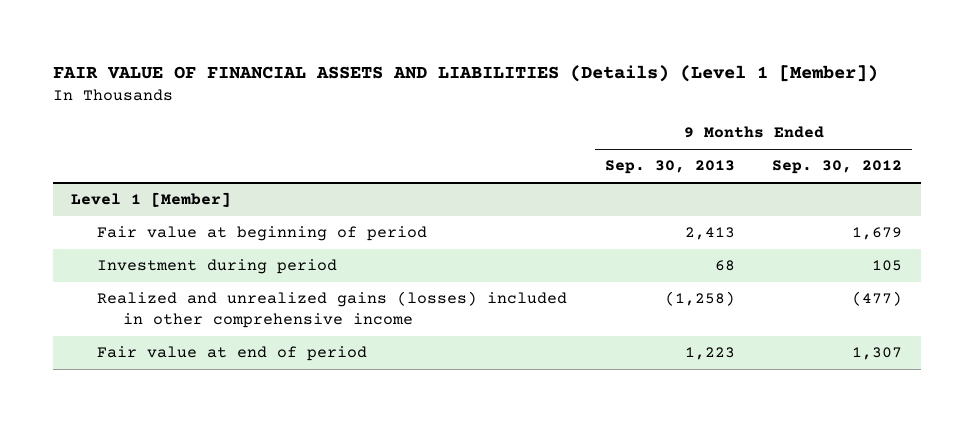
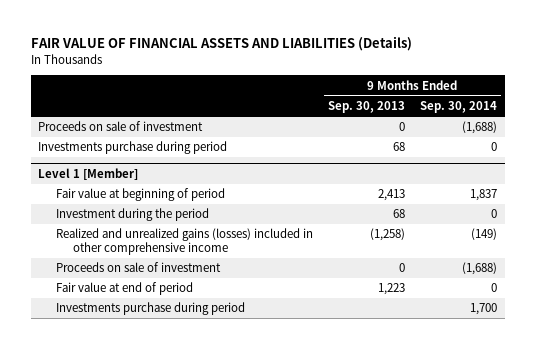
- FAIR VALUE OF FINANCIAL ASSETS AND LIABILITIES (Details) (Level 1 [Member])
+ FAIR VALUE OF FINANCIAL ASSETS AND LIABILITIES (Details)
- | 9 Months Ended Sep. 30, 2013 | 9 Months Ended Sep. 30, 2012
+ | 9 Months Ended Sep. 30, 2013 | 9 Months Ended Sep. 30, 2014
+ Proceeds on sale of investment | 0 | (1,688)
+ Investments purchase during period | 68 | 0
@ Level 1 [Member]
- Investment during period | 68 | 105
+ Investment during the period | 68 | 0
+ Proceeds on sale of investment | 0 | (1,688)
+ Investments purchase during period | | 1,700

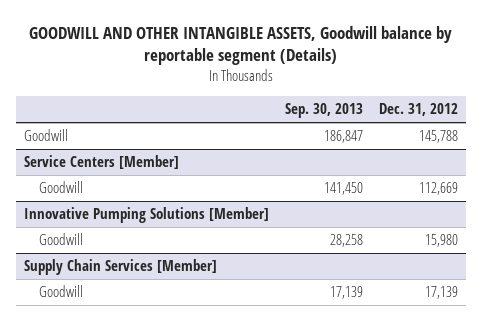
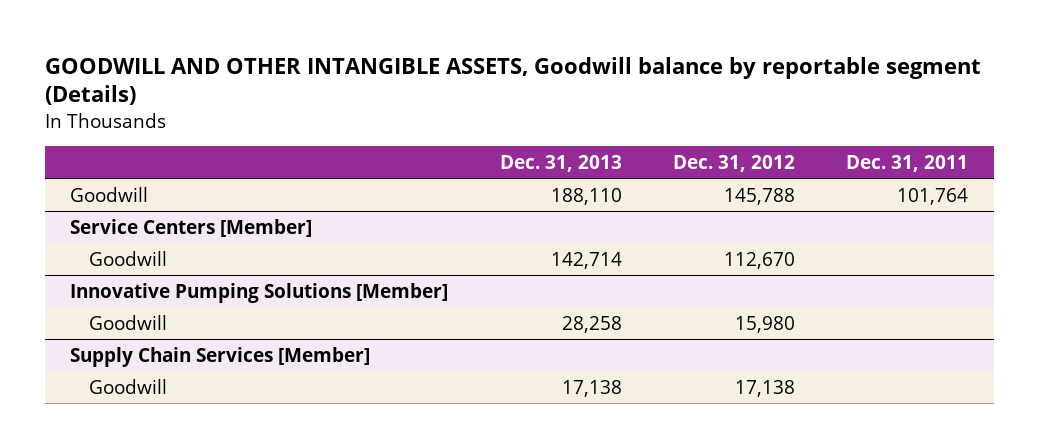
- | Sep. 30, 2013 | Dec. 31, 2012
+ | Dec. 31, 2013 | Dec. 31, 2012 | Dec. 31, 2011
@ Service Centers [Member]
- Goodwill | 141,450 | 112,669
+ Goodwill | 142,714 | 112,670 |
@ Supply Chain Services [Member]
- Goodwill | 17,139 | 17,139
+ Goodwill | 17,138 | 17,138 |

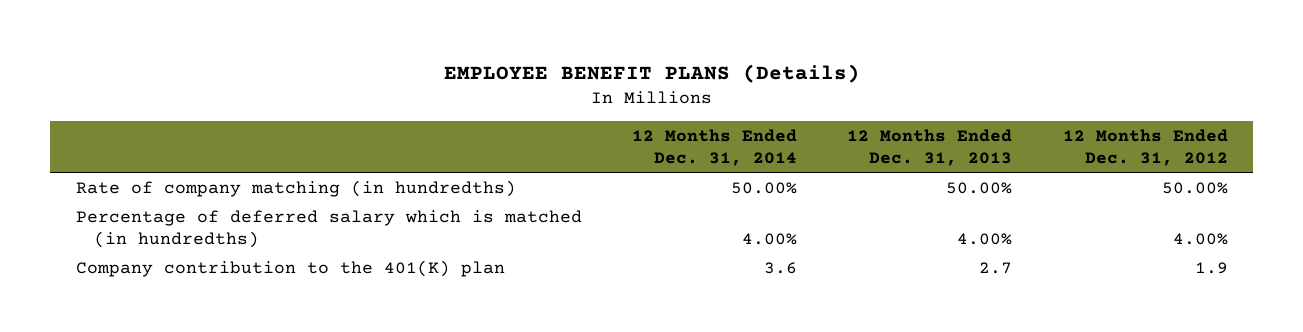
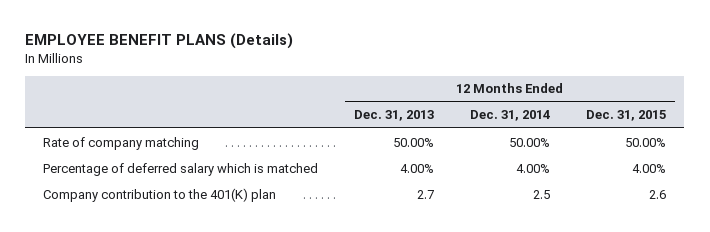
- | 12 Months Ended Dec. 31, 2014 | 12 Months Ended Dec. 31, 2013 | 12 Months Ended Dec. 31, 2012
+ | 12 Months Ended Dec. 31, 2013 | 12 Months Ended Dec. 31, 2014 | 12 Months Ended Dec. 31, 2015
- Rate of company matching (in hundredths) | 50.00% | 50.00% | 50.00%
- Percentage of deferred salary which is matched (in hundredths) | 4.00% | 4.00% | 4.00%
- Company contribution to the 401(K) plan | 3.6 | 2.7 | 1.9
+ Rate of company matching | 50.00% | 50.00% | 50.00%
+ Percentage of deferred salary which is matched | 4.00% | 4.00% | 4.00%
+ Company contribution to the 401(K) plan | 2.7 | 2.5 | 2.6

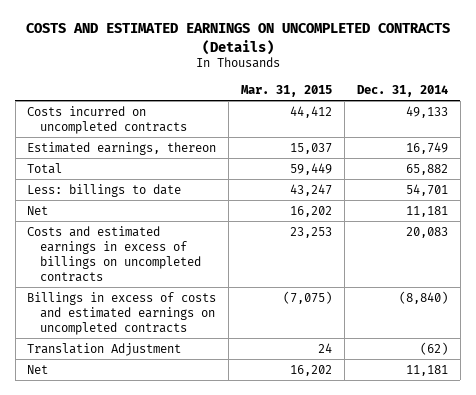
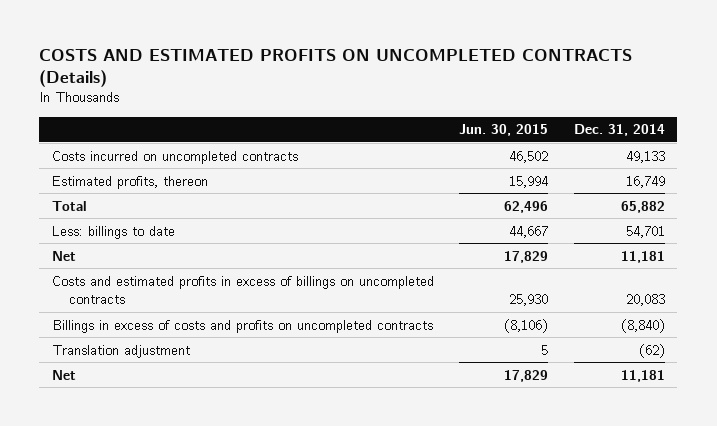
- COSTS AND ESTIMATED EARNINGS ON UNCOMPLETED CONTRACTS (Details)
+ COSTS AND ESTIMATED PROFITS ON UNCOMPLETED CONTRACTS (Details)
- | Mar. 31, 2015 | Dec. 31, 2014
+ | Jun. 30, 2015 | Dec. 31, 2014
- Estimated earnings, thereon | 15,037 | 16,749
+ Estimated profits, thereon | 15,994 | 16,749
- Costs and estimated earnings in excess of billings on uncompleted contracts | 23,253 | 20,083
- Billings in excess of costs and estimated earnings on uncompleted contracts | (7,075) | (8,840)
- Translation Adjustment | 24 | (62)
+ Costs and estimated profits in excess of billings on uncompleted contracts | 25,930 | 20,083
+ Billings in excess of costs and profits on uncompleted contracts | (8,106) | (8,840)
+ Translation adjustment | 5 | (62)

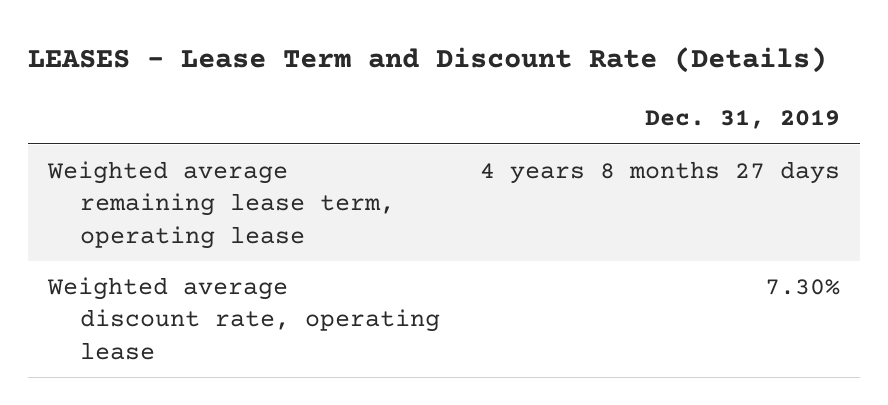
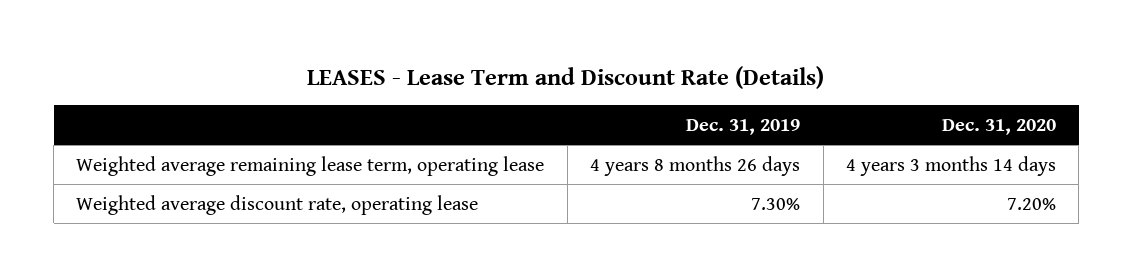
- | Dec. 31, 2019
+ | Dec. 31, 2019 | Dec. 31, 2020
- Weighted average remaining lease term, operating lease | 4 years 8 months 27 days
+ Weighted average remaining lease term, operating lease | 4 years 8 months 26 days | 4 years 3 months 14 days

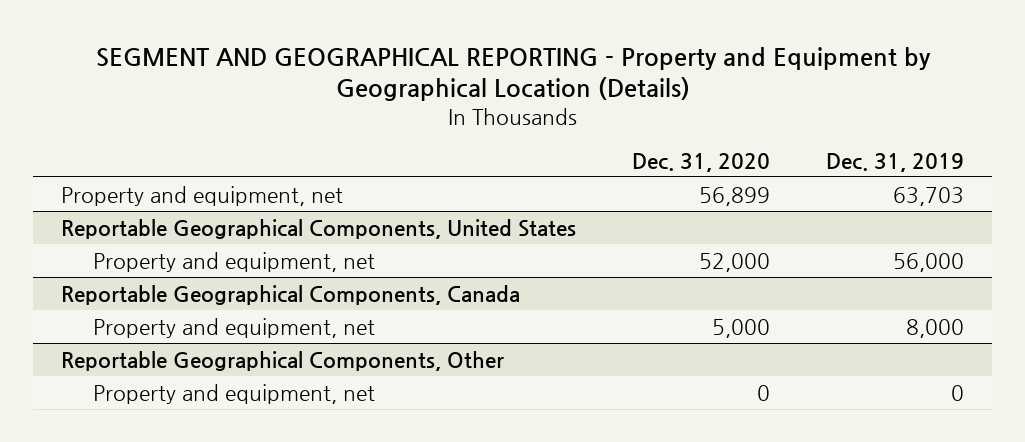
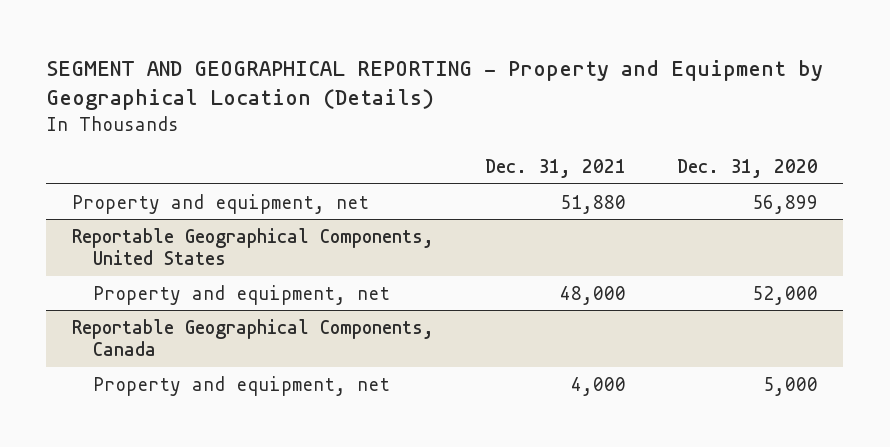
- | Dec. 31, 2020 | Dec. 31, 2019
+ | Dec. 31, 2021 | Dec. 31, 2020
- Reportable Geographical Components, Other
- Property and equipment, net | 0 | 0

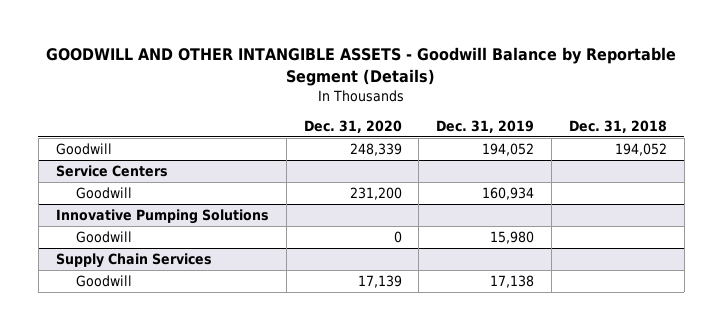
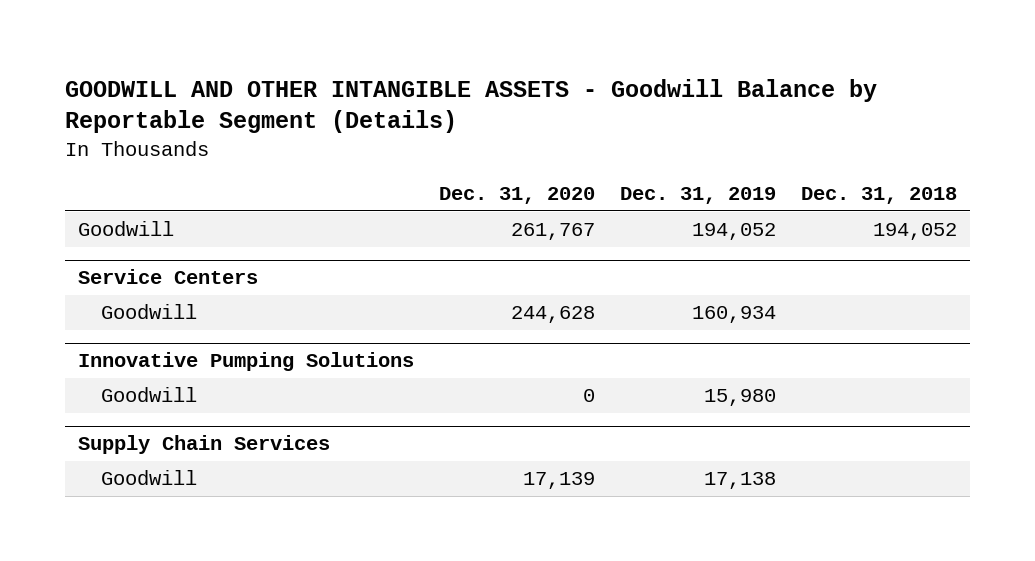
- Goodwill | 248,339 | 194,052 | 194,052
+ Goodwill | 261,767 | 194,052 | 194,052
@ Service Centers
- Goodwill | 231,200 | 160,934 |
+ Goodwill | 244,628 | 160,934 |

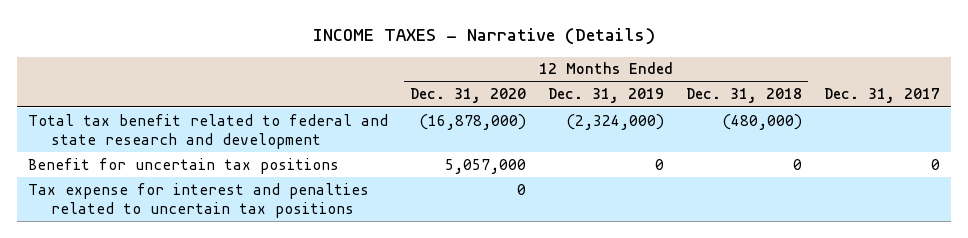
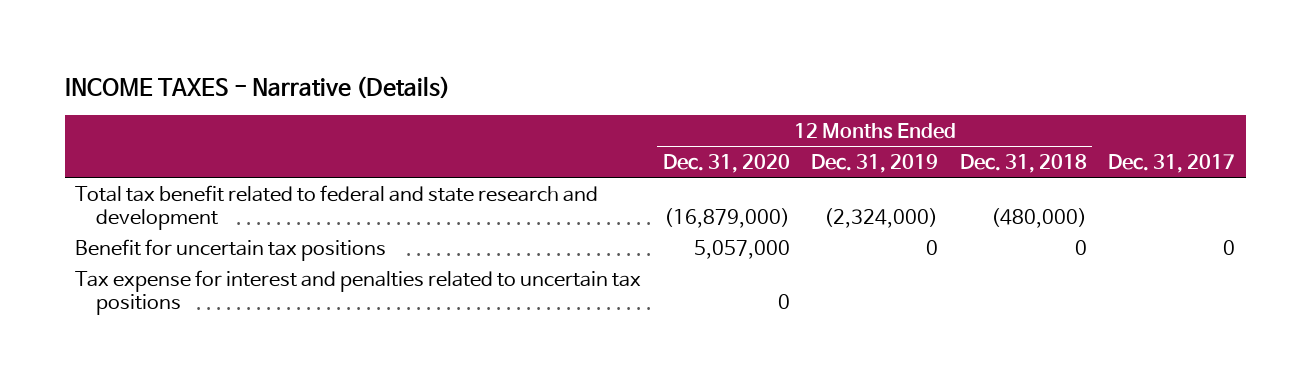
- Total tax benefit related to federal and state research and development | (16,878,000) | (2,324,000) | (480,000) |
+ Total tax benefit related to federal and state research and development | (16,879,000) | (2,324,000) | (480,000) |

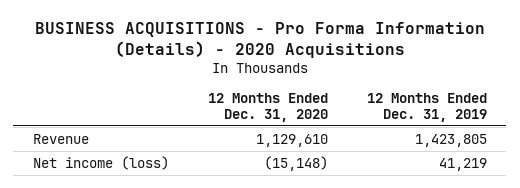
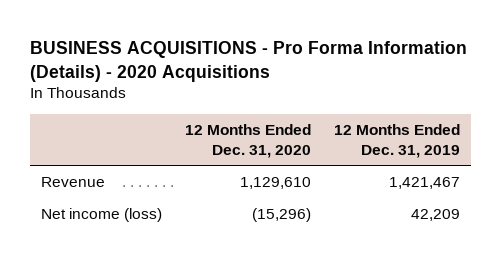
- Revenue | 1,129,610 | 1,423,805
- Net income (loss) | (15,148) | 41,219
+ Revenue | 1,129,610 | 1,421,467
+ Net income (loss) | (15,296) | 42,209

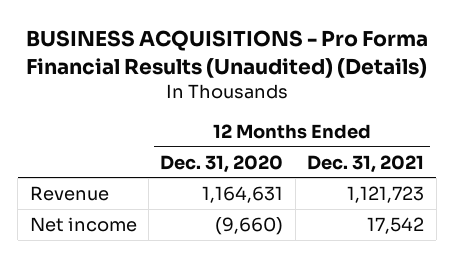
- BUSINESS ACQUISITIONS - Pro Forma Information (Details) - 2020 Acquisitions
+ BUSINESS ACQUISITIONS - Pro Forma Financial Results (Unaudited) (Details)
- | 12 Months Ended Dec. 31, 2020 | 12 Months Ended Dec. 31, 2019
+ | 12 Months Ended Dec. 31, 2020 | 12 Months Ended Dec. 31, 2021
- Revenue | 1,129,610 | 1,421,467
- Net income (loss) | (15,296) | 42,209
+ Revenue | 1,164,631 | 1,121,723
+ Net income | (9,660) | 17,542

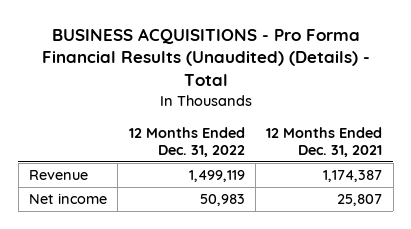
- BUSINESS ACQUISITIONS - Pro Forma Financial Results (Unaudited) (Details)
+ BUSINESS ACQUISITIONS - Pro Forma Financial Results (Unaudited) (Details) - Total
- | 12 Months Ended Dec. 31, 2020 | 12 Months Ended Dec. 31, 2021
+ | 12 Months Ended Dec. 31, 2022 | 12 Months Ended Dec. 31, 2021
- Revenue | 1,164,631 | 1,121,723
- Net income | (9,660) | 17,542
+ Revenue | 1,499,119 | 1,174,387
+ Net income | 50,983 | 25,807

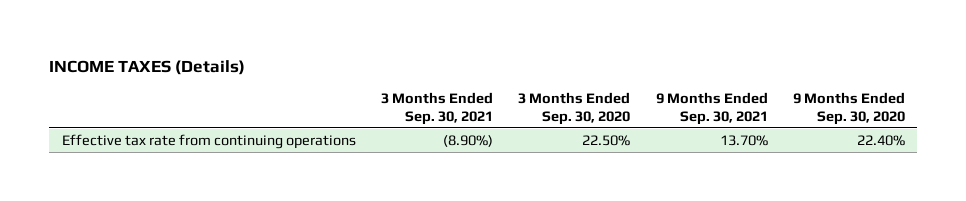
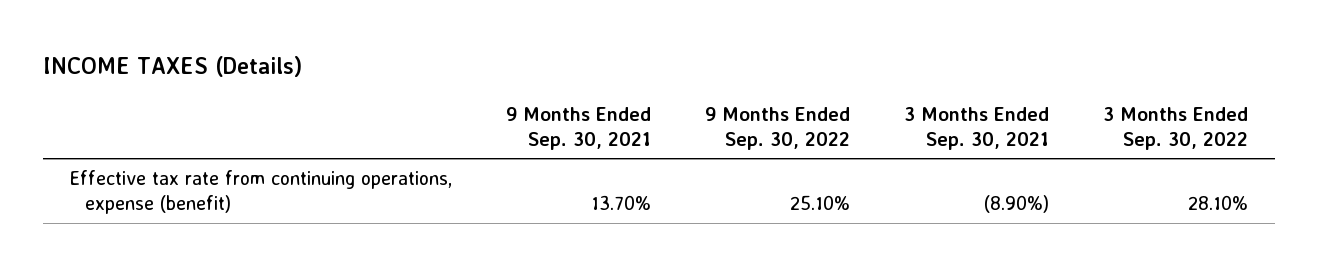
- | 3 Months Ended Sep. 30, 2021 | 3 Months Ended Sep. 30, 2020 | 9 Months Ended Sep. 30, 2021 | 9 Months Ended Sep. 30, 2020
+ | 9 Months Ended Sep. 30, 2021 | 9 Months Ended Sep. 30, 2022 | 3 Months Ended Sep. 30, 2021 | 3 Months Ended Sep. 30, 2022
- Effective tax rate from continuing operations | (8.90%) | 22.50% | 13.70% | 22.40%
+ Effective tax rate from continuing operations, expense (benefit) | 13.70% | 25.10% | (8.90%) | 28.10%

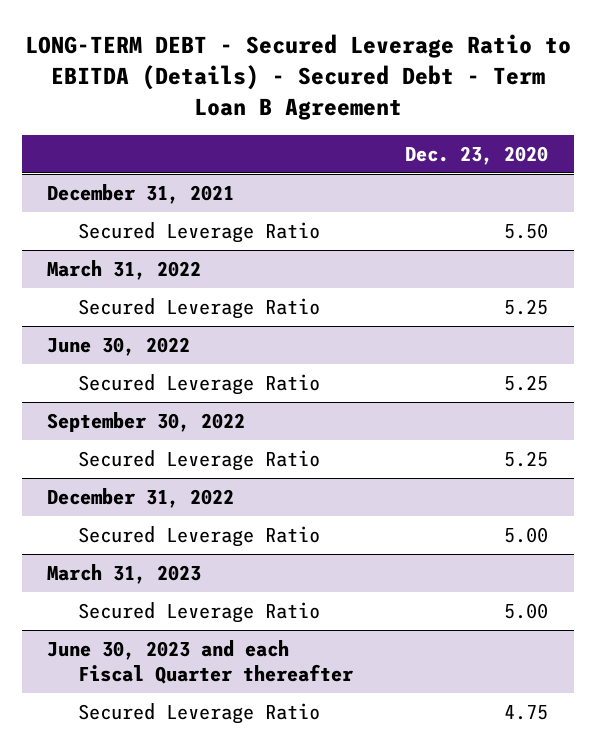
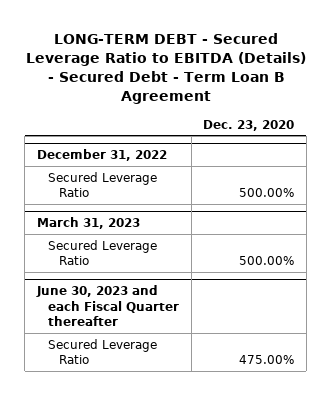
- December 31, 2021
- Secured Leverage Ratio | 5.50
- March 31, 2022
- Secured Leverage Ratio | 5.25
- June 30, 2022
- Secured Leverage Ratio | 5.25
- September 30, 2022
- Secured Leverage Ratio | 5.25
@ December 31, 2022
- Secured Leverage Ratio | 5.00
+ Secured Leverage Ratio | 500.00%
@ March 31, 2023
- Secured Leverage Ratio | 5.00
+ Secured Leverage Ratio | 500.00%
@ June 30, 2023 and each Fiscal Quarter thereafter
- Secured Leverage Ratio | 4.75
+ Secured Leverage Ratio | 475.00%

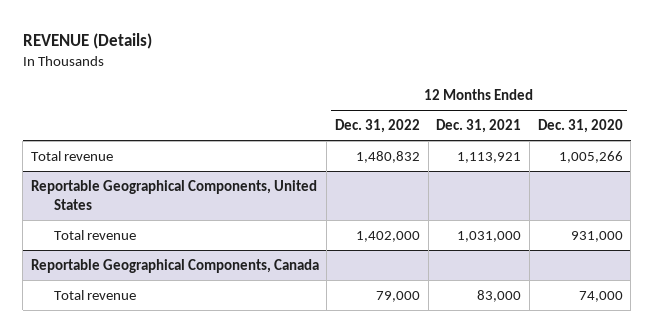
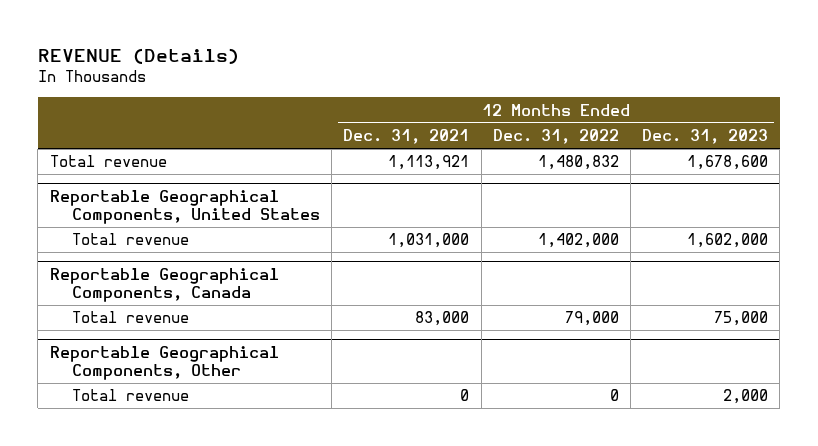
- | 12 Months Ended Dec. 31, 2022 | 12 Months Ended Dec. 31, 2021 | 12 Months Ended Dec. 31, 2020
+ | 12 Months Ended Dec. 31, 2021 | 12 Months Ended Dec. 31, 2022 | 12 Months Ended Dec. 31, 2023
+ Reportable Geographical Components, Other
+ Total revenue | 0 | 0 | 2,000

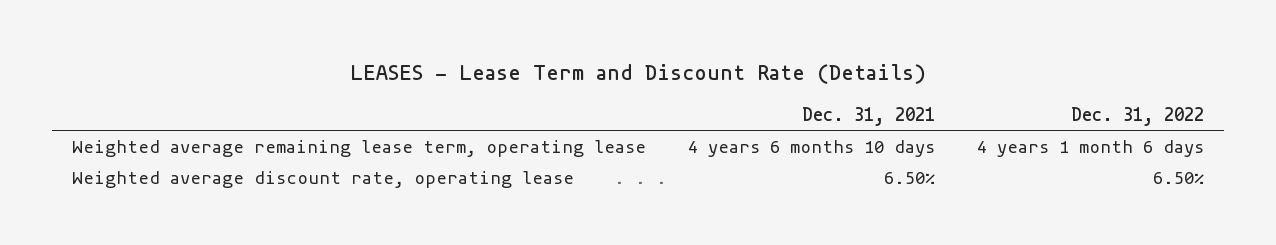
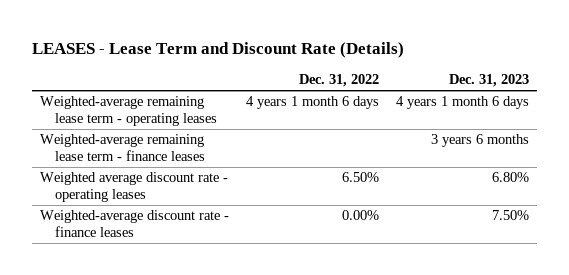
- | Dec. 31, 2021 | Dec. 31, 2022
+ | Dec. 31, 2022 | Dec. 31, 2023
- Weighted average remaining lease term, operating lease | 4 years 6 months 10 days | 4 years 1 month 6 days
- Weighted average discount rate, operating lease | 6.50% | 6.50%
+ Weighted-average remaining lease term - operating leases | 4 years 1 month 6 days | 4 years 1 month 6 days
+ Weighted-average remaining lease term - finance leases | | 3 years 6 months
+ Weighted average discount rate - operating leases | 6.50% | 6.80%
+ Weighted-average discount rate - finance leases | 0.00% | 7.50%

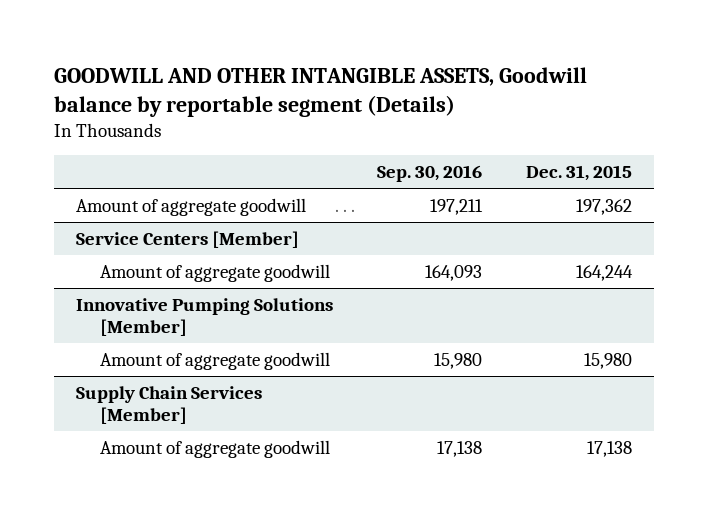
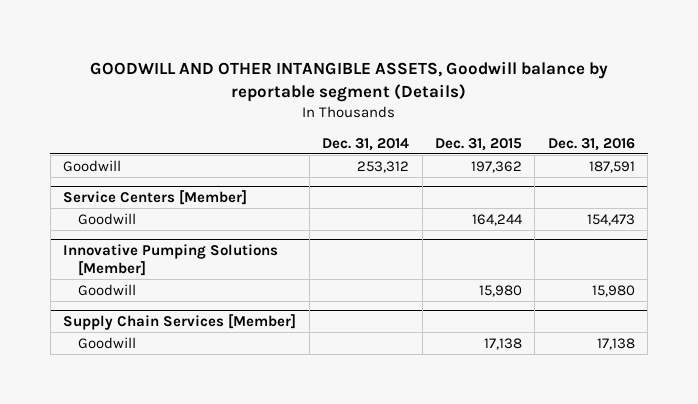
- | Sep. 30, 2016 | Dec. 31, 2015
+ | Dec. 31, 2014 | Dec. 31, 2015 | Dec. 31, 2016
- Amount of aggregate goodwill | 197,211 | 197,362
+ Goodwill | 253,312 | 197,362 | 187,591
@ Service Centers [Member]
- Amount of aggregate goodwill | 164,093 | 164,244
+ Goodwill | | 164,244 | 154,473
@ Innovative Pumping Solutions [Member]
- Amount of aggregate goodwill | 15,980 | 15,980
+ Goodwill | | 15,980 | 15,980
@ Supply Chain Services [Member]
- Amount of aggregate goodwill | 17,138 | 17,138
+ Goodwill | | 17,138 | 17,138

